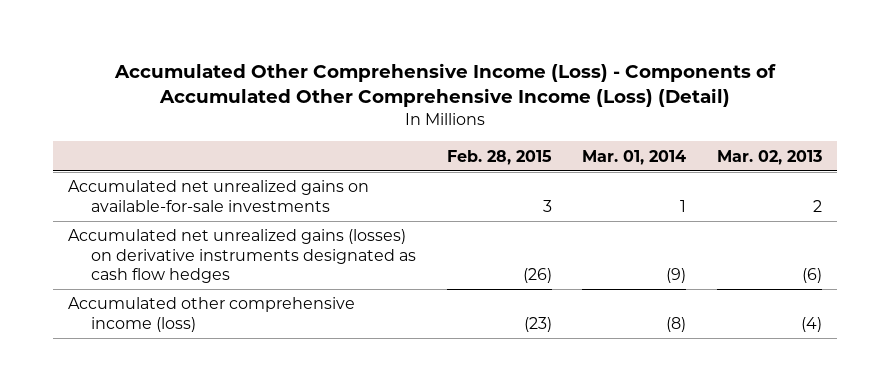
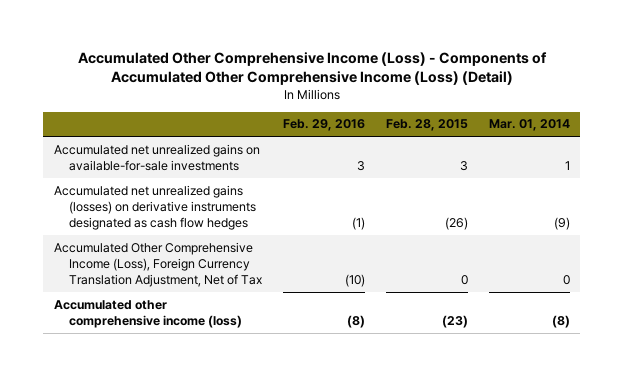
- | Feb. 28, 2015 | Mar. 01, 2014 | Mar. 02, 2013
+ | Feb. 29, 2016 | Feb. 28, 2015 | Mar. 01, 2014
+ Accumulated Other Comprehensive Income (Loss), Foreign Currency Translation Adjustment, Net of Tax | (10) | 0 | 0

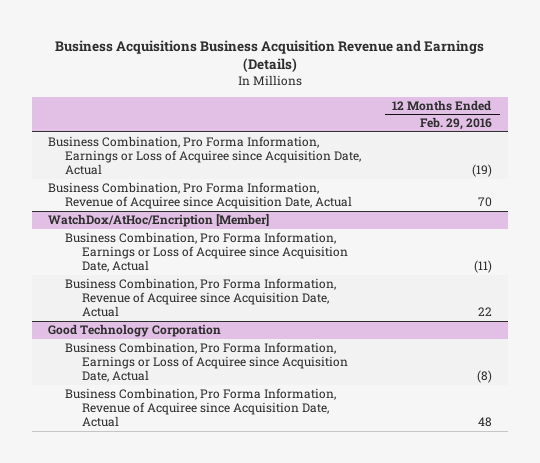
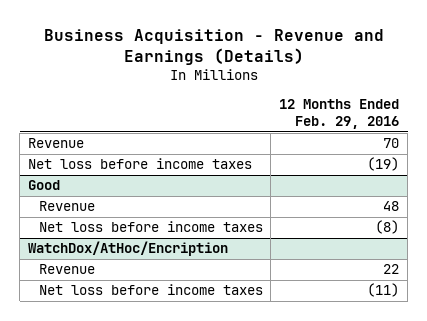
- Business Acquisitions Business Acquisition Revenue and Earnings (Details)
+ Business Acquisition - Revenue and Earnings (Details)
- Business Combination, Pro Forma Information, Earnings or Loss of Acquiree since Acquisition Date, Actual | (19)
- Business Combination, Pro Forma Information, Revenue of Acquiree since Acquisition Date, Actual | 70
- WatchDox/AtHoc/Encription [Member]
- Business Combination, Pro Forma Information, Earnings or Loss of Acquiree since Acquisition Date, Actual | (11)
- Business Combination, Pro Forma Information, Revenue of Acquiree since Acquisition Date, Actual | 22
- Good Technology Corporation
- Business Combination, Pro Forma Information, Earnings or Loss of Acquiree since Acquisition Date, Actual | (8)
- Business Combination, Pro Forma Information, Revenue of Acquiree since Acquisition Date, Actual | 48
+ Revenue | 70
+ Net loss before income taxes | (19)
+ Good
+ Revenue | 48
+ Net loss before income taxes | (8)
+ WatchDox/AtHoc/Encription
+ Revenue | 22
+ Net loss before income taxes | (11)

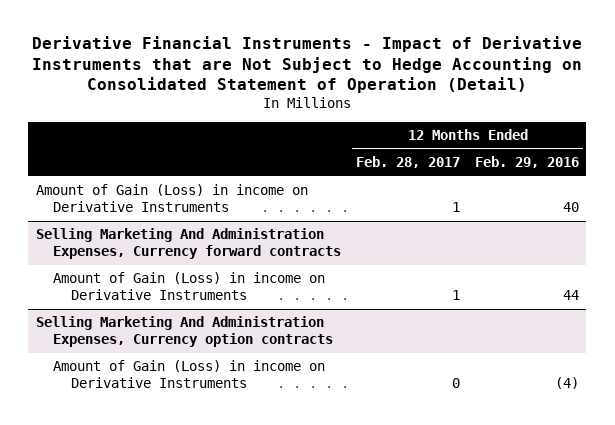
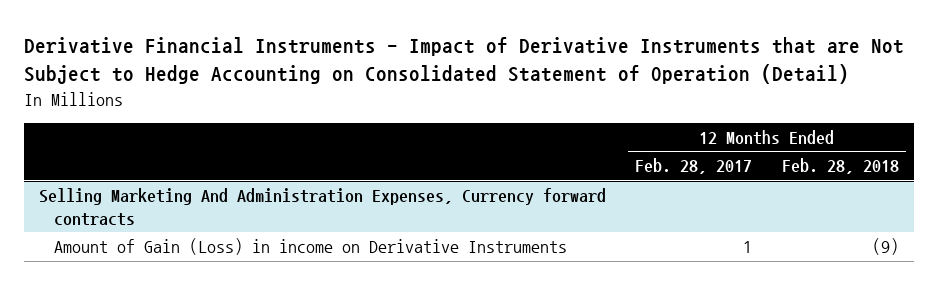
- | 12 Months Ended Feb. 28, 2017 | 12 Months Ended Feb. 29, 2016
+ | 12 Months Ended Feb. 28, 2017 | 12 Months Ended Feb. 28, 2018
- Amount of Gain (Loss) in income on Derivative Instruments | 1 | 40
- Selling Marketing And Administration Expenses, Currency option contracts
- Amount of Gain (Loss) in income on Derivative Instruments | 0 | (4)

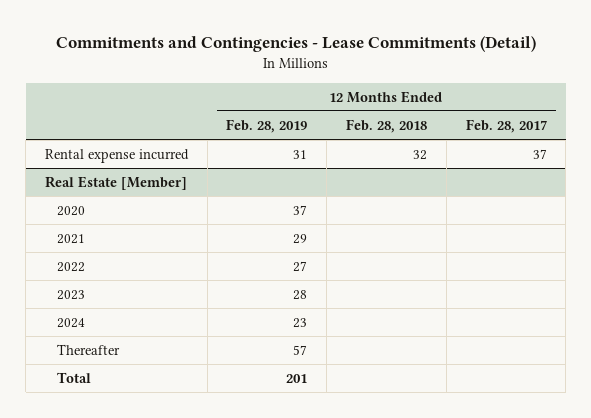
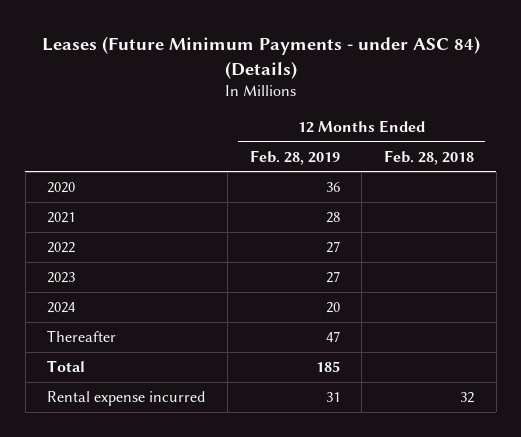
- Commitments and Contingencies - Lease Commitments (Detail)
+ Leases (Future Minimum Payments - under ASC 84) (Details)
- | 12 Months Ended Feb. 28, 2019 | 12 Months Ended Feb. 28, 2018 | 12 Months Ended Feb. 28, 2017
+ | 12 Months Ended Feb. 28, 2019 | 12 Months Ended Feb. 28, 2018
- Real Estate [Member]
- 2020 | 37 | |
- 2021 | 29 | |
+ 2020 | 36 |
+ 2021 | 28 |
- 2023 | 28 | |
- 2024 | 23 | |
- Thereafter | 57 | |
- Total | 201 | |
+ 2023 | 27 |
+ 2024 | 20 |
+ Thereafter | 47 |
+ Total | 185 |
moved down: Rental expense incurred | 31 | 32

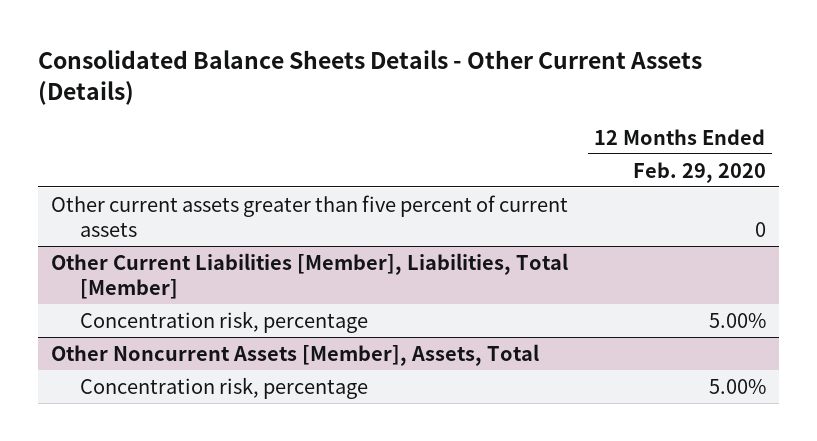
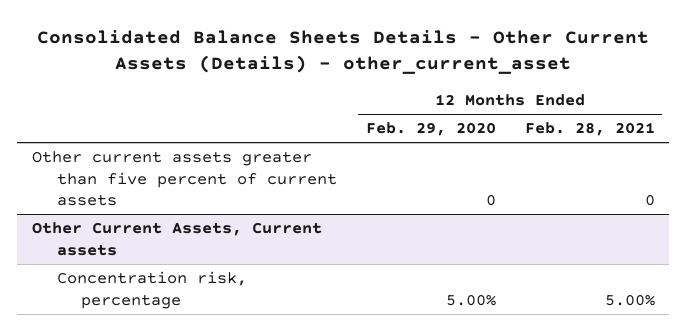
- Consolidated Balance Sheets Details - Other Current Assets (Details)
+ Consolidated Balance Sheets Details - Other Current Assets (Details) - other_current_asset
- | 12 Months Ended Feb. 29, 2020
+ | 12 Months Ended Feb. 29, 2020 | 12 Months Ended Feb. 28, 2021
- Other Current Liabilities [Member], Liabilities, Total [Member]
- Concentration risk, percentage | 5.00%
- Other Noncurrent Assets [Member], Assets, Total
+ Other Current Assets, Current assets

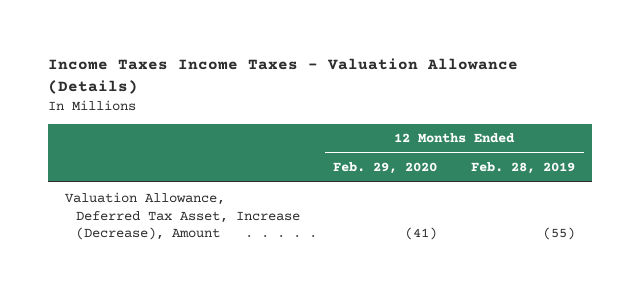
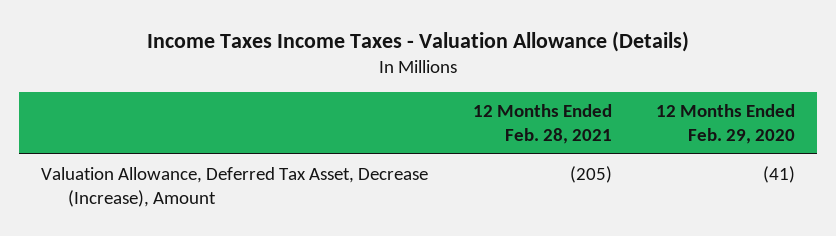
- | 12 Months Ended Feb. 29, 2020 | 12 Months Ended Feb. 28, 2019
+ | 12 Months Ended Feb. 28, 2021 | 12 Months Ended Feb. 29, 2020
- Valuation Allowance, Deferred Tax Asset, Increase (Decrease), Amount | (41) | (55)
+ Valuation Allowance, Deferred Tax Asset, Decrease (Increase), Amount | (205) | (41)

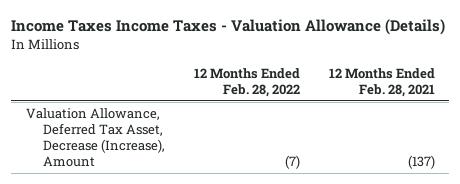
- | 12 Months Ended Feb. 28, 2021 | 12 Months Ended Feb. 29, 2020
+ | 12 Months Ended Feb. 28, 2022 | 12 Months Ended Feb. 28, 2021
- Valuation Allowance, Deferred Tax Asset, Decrease (Increase), Amount | (205) | (41)
+ Valuation Allowance, Deferred Tax Asset, Decrease (Increase), Amount | (7) | (137)

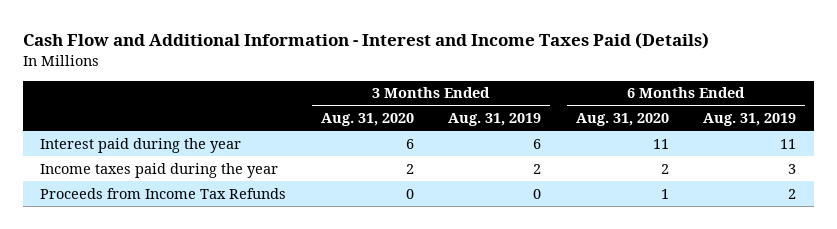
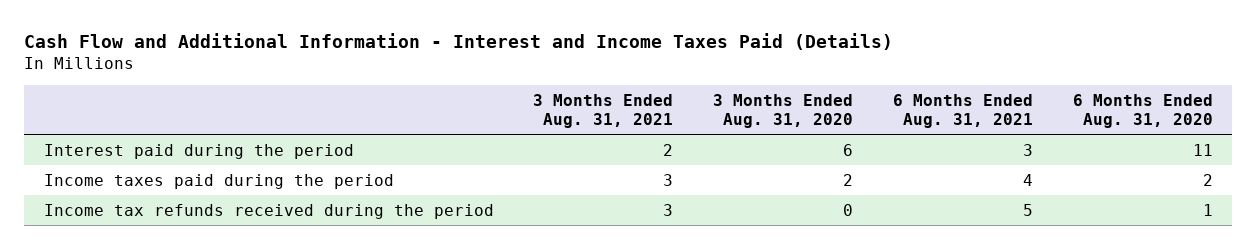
- | 3 Months Ended Aug. 31, 2020 | 3 Months Ended Aug. 31, 2019 | 6 Months Ended Aug. 31, 2020 | 6 Months Ended Aug. 31, 2019
+ | 3 Months Ended Aug. 31, 2021 | 3 Months Ended Aug. 31, 2020 | 6 Months Ended Aug. 31, 2021 | 6 Months Ended Aug. 31, 2020
- Interest paid during the year | 6 | 6 | 11 | 11
- Income taxes paid during the year | 2 | 2 | 2 | 3
- Proceeds from Income Tax Refunds | 0 | 0 | 1 | 2
+ Interest paid during the period | 2 | 6 | 3 | 11
+ Income taxes paid during the period | 3 | 2 | 4 | 2
+ Income tax refunds received during the period | 3 | 0 | 5 | 1

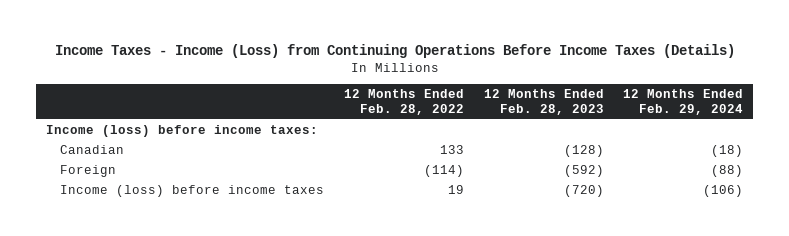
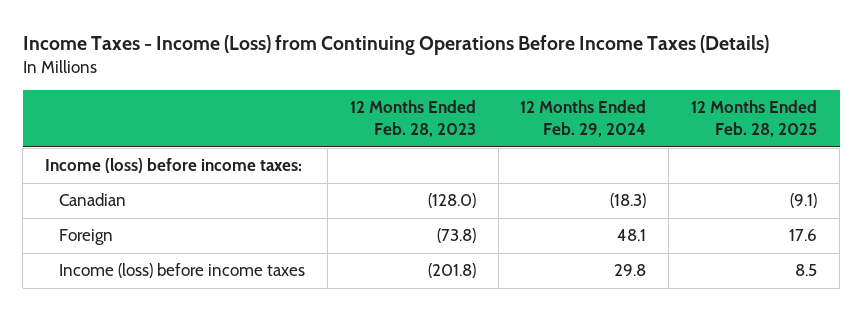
- | 12 Months Ended Feb. 28, 2022 | 12 Months Ended Feb. 28, 2023 | 12 Months Ended Feb. 29, 2024
+ | 12 Months Ended Feb. 28, 2023 | 12 Months Ended Feb. 29, 2024 | 12 Months Ended Feb. 28, 2025
- Canadian | 133 | (128) | (18)
- Foreign | (114) | (592) | (88)
- Income (loss) before income taxes | 19 | (720) | (106)
+ Canadian | (128.0) | (18.3) | (9.1)
+ Foreign | (73.8) | 48.1 | 17.6
+ Income (loss) before income taxes | (201.8) | 29.8 | 8.5

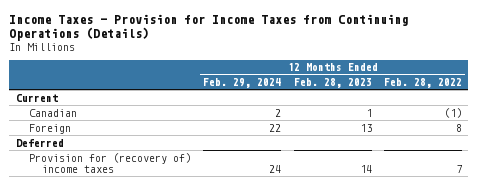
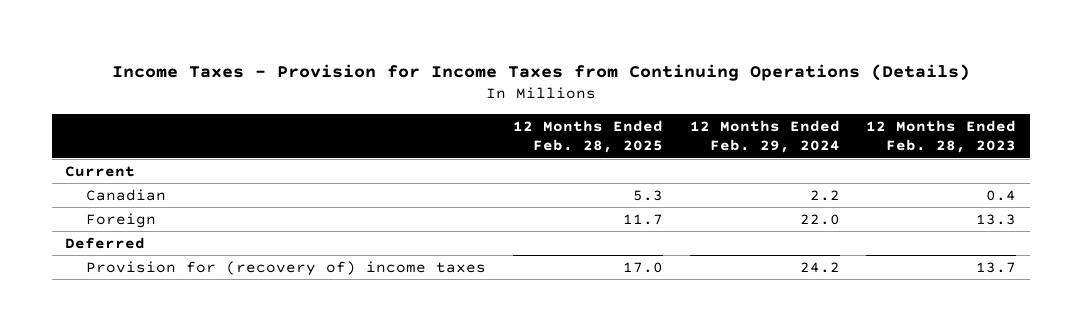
- | 12 Months Ended Feb. 29, 2024 | 12 Months Ended Feb. 28, 2023 | 12 Months Ended Feb. 28, 2022
+ | 12 Months Ended Feb. 28, 2025 | 12 Months Ended Feb. 29, 2024 | 12 Months Ended Feb. 28, 2023
- Canadian | 2 | 1 | (1)
- Foreign | 22 | 13 | 8
+ Canadian | 5.3 | 2.2 | 0.4
+ Foreign | 11.7 | 22.0 | 13.3
- Provision for (recovery of) income taxes | 24 | 14 | 7
+ Provision for (recovery of) income taxes | 17.0 | 24.2 | 13.7

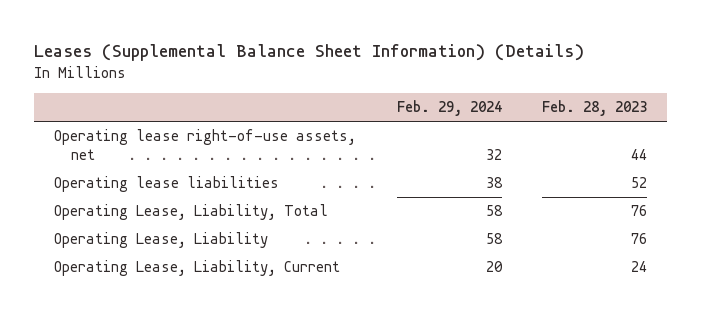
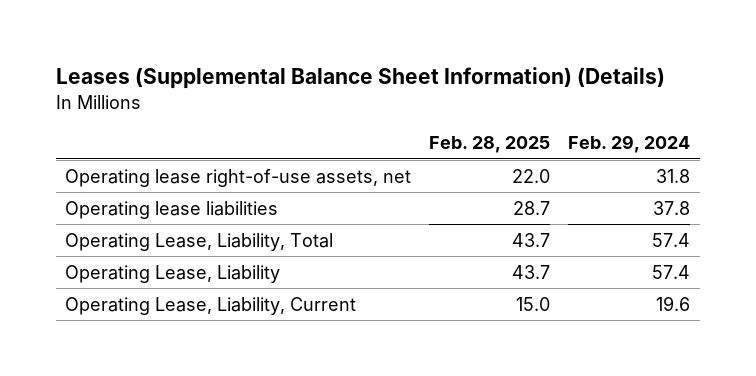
- | Feb. 29, 2024 | Feb. 28, 2023
+ | Feb. 28, 2025 | Feb. 29, 2024
- Operating lease right-of-use assets, net | 32 | 44
- Operating lease liabilities | 38 | 52
- Operating Lease, Liability, Total | 58 | 76
- Operating Lease, Liability | 58 | 76
- Operating Lease, Liability, Current | 20 | 24
+ Operating lease right-of-use assets, net | 22.0 | 31.8
+ Operating lease liabilities | 28.7 | 37.8
+ Operating Lease, Liability, Total | 43.7 | 57.4
+ Operating Lease, Liability | 43.7 | 57.4
+ Operating Lease, Liability, Current | 15.0 | 19.6

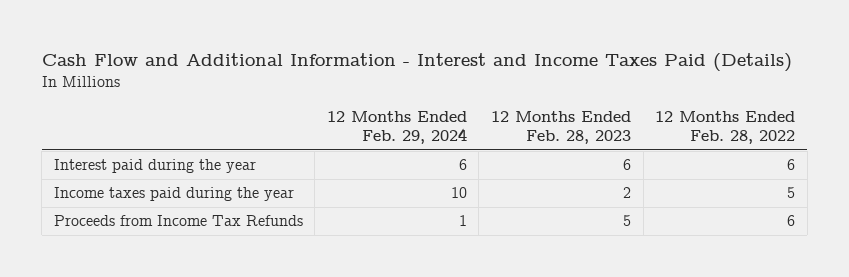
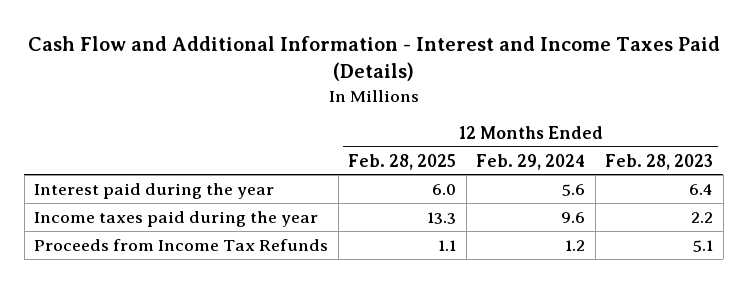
- | 12 Months Ended Feb. 29, 2024 | 12 Months Ended Feb. 28, 2023 | 12 Months Ended Feb. 28, 2022
+ | 12 Months Ended Feb. 28, 2025 | 12 Months Ended Feb. 29, 2024 | 12 Months Ended Feb. 28, 2023
- Interest paid during the year | 6 | 6 | 6
- Income taxes paid during the year | 10 | 2 | 5
- Proceeds from Income Tax Refunds | 1 | 5 | 6
+ Interest paid during the year | 6.0 | 5.6 | 6.4
+ Income taxes paid during the year | 13.3 | 9.6 | 2.2
+ Proceeds from Income Tax Refunds | 1.1 | 1.2 | 5.1

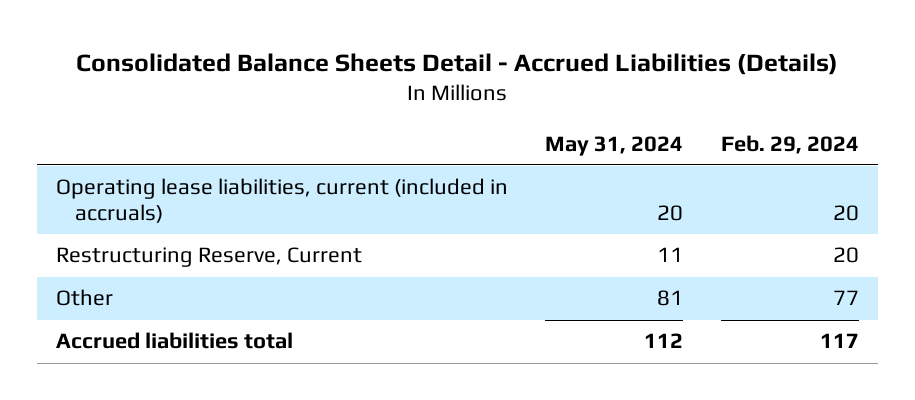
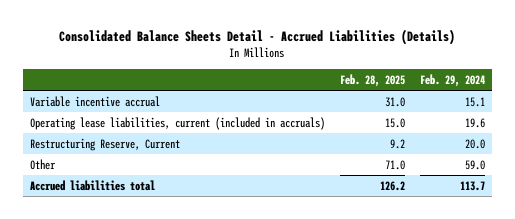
- | May 31, 2024 | Feb. 29, 2024
+ | Feb. 28, 2025 | Feb. 29, 2024
- Operating lease liabilities, current (included in accruals) | 20 | 20
- Restructuring Reserve, Current | 11 | 20
- Other | 81 | 77
- Accrued liabilities total | 112 | 117
+ Variable incentive accrual | 31.0 | 15.1
+ Operating lease liabilities, current (included in accruals) | 15.0 | 19.6
+ Restructuring Reserve, Current | 9.2 | 20.0
+ Other | 71.0 | 59.0
+ Accrued liabilities total | 126.2 | 113.7

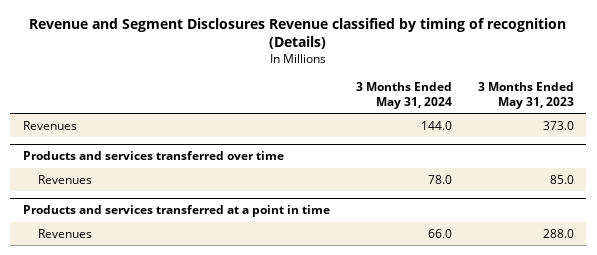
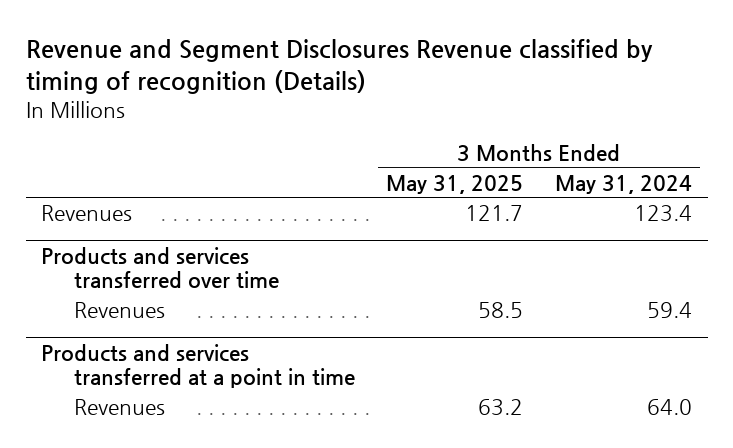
- | 3 Months Ended May 31, 2024 | 3 Months Ended May 31, 2023
+ | 3 Months Ended May 31, 2025 | 3 Months Ended May 31, 2024
- Revenues | 144.0 | 373.0
+ Revenues | 121.7 | 123.4
@ Products and services transferred over time
- Revenues | 78.0 | 85.0
+ Revenues | 58.5 | 59.4
@ Products and services transferred at a point in time
- Revenues | 66.0 | 288.0
+ Revenues | 63.2 | 64.0

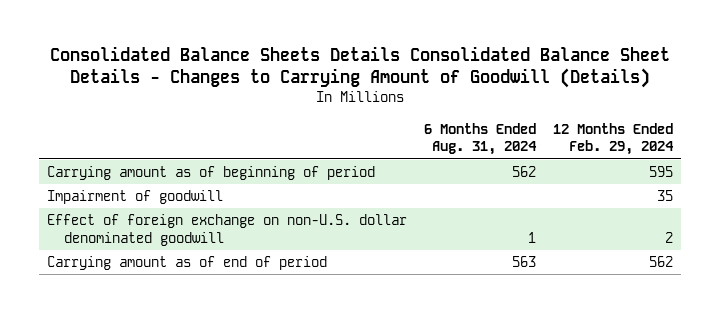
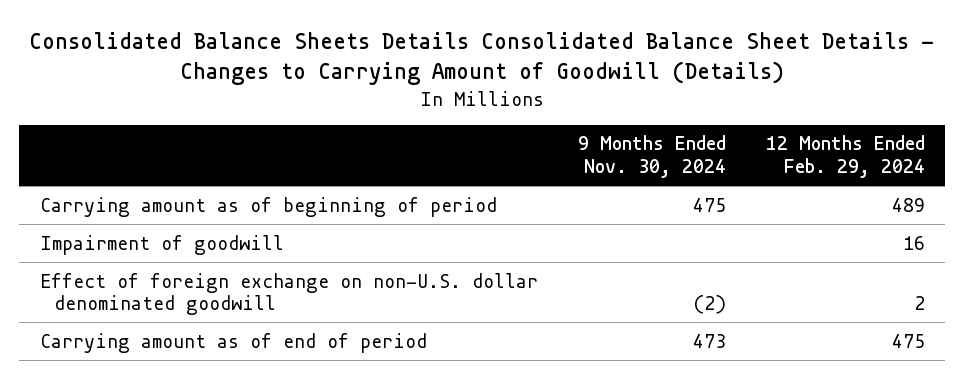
- | 6 Months Ended Aug. 31, 2024 | 12 Months Ended Feb. 29, 2024
+ | 9 Months Ended Nov. 30, 2024 | 12 Months Ended Feb. 29, 2024
- Carrying amount as of beginning of period | 562 | 595
- Impairment of goodwill | | 35
+ Carrying amount as of beginning of period | 475 | 489
+ Impairment of goodwill | | 16
- Carrying amount as of end of period | 563 | 562
+ Carrying amount as of end of period | 473 | 475

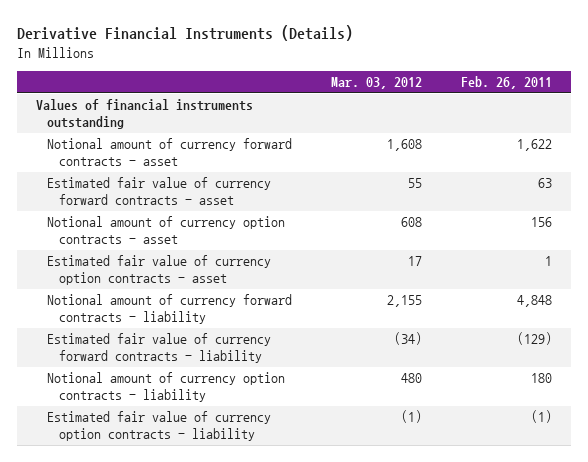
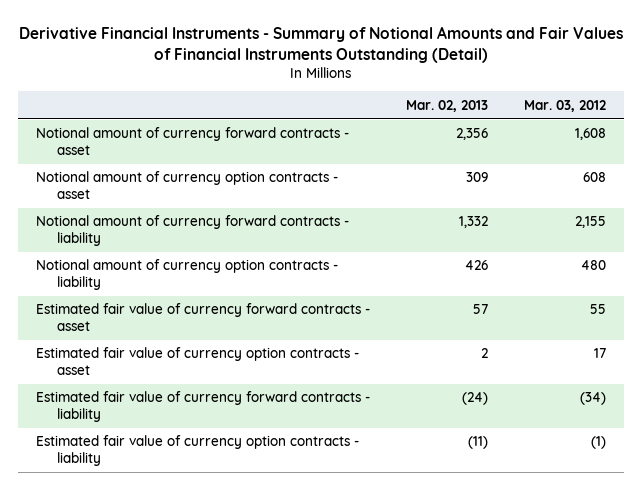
- Derivative Financial Instruments (Details)
+ Derivative Financial Instruments - Summary of Notional Amounts and Fair Values of Financial Instruments Outstanding (Detail)
- | Mar. 03, 2012 | Feb. 26, 2011
+ | Mar. 02, 2013 | Mar. 03, 2012
- Values of financial instruments outstanding
moved down: Estimated fair value of currency forward contracts - asset | 57 | 55
moved down: Estimated fair value of currency option contracts - asset | 2 | 17
moved down: Estimated fair value of currency forward contracts - liability | (24) | (34)

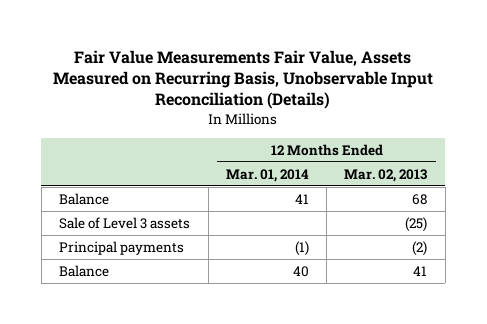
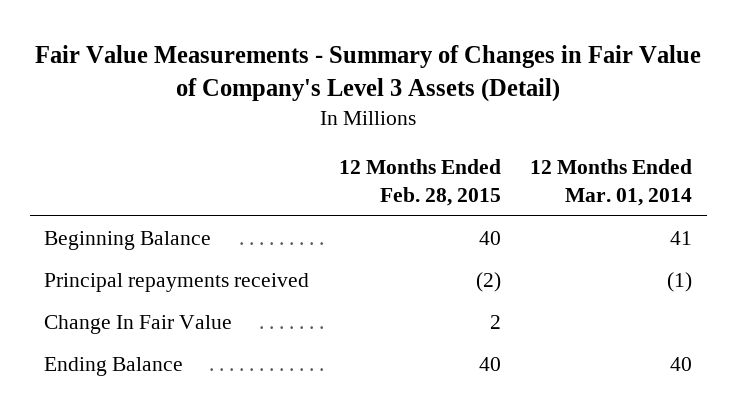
- Fair Value Measurements Fair Value, Assets Measured on Recurring Basis, Unobservable Input Reconciliation (Details)
+ Fair Value Measurements - Summary of Changes in Fair Value of Company's Level 3 Assets (Detail)
- | 12 Months Ended Mar. 01, 2014 | 12 Months Ended Mar. 02, 2013
+ | 12 Months Ended Feb. 28, 2015 | 12 Months Ended Mar. 01, 2014
- Balance | 41 | 68
- Sale of Level 3 assets | | (25)
- Principal payments | (1) | (2)
- Balance | 40 | 41
+ Beginning Balance | 40 | 41
+ Principal repayments received | (2) | (1)
+ Change In Fair Value | 2 |
+ Ending Balance | 40 | 40

